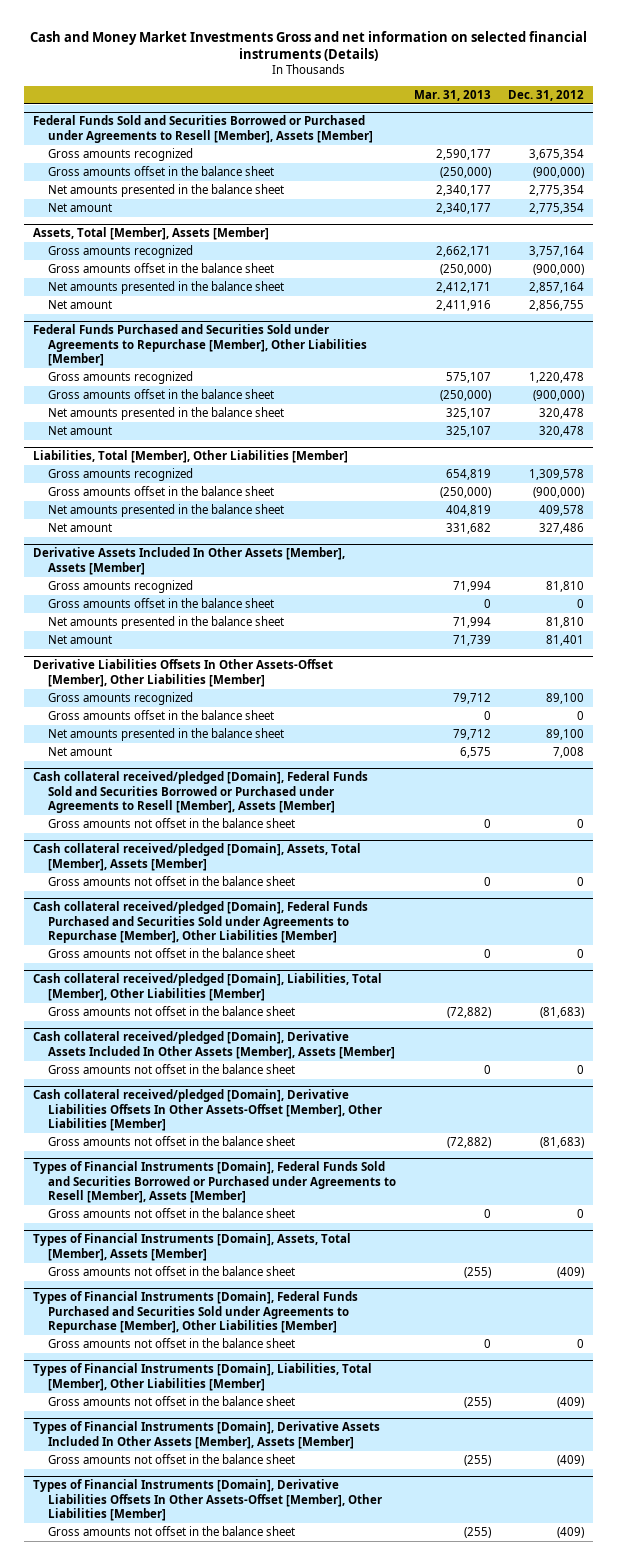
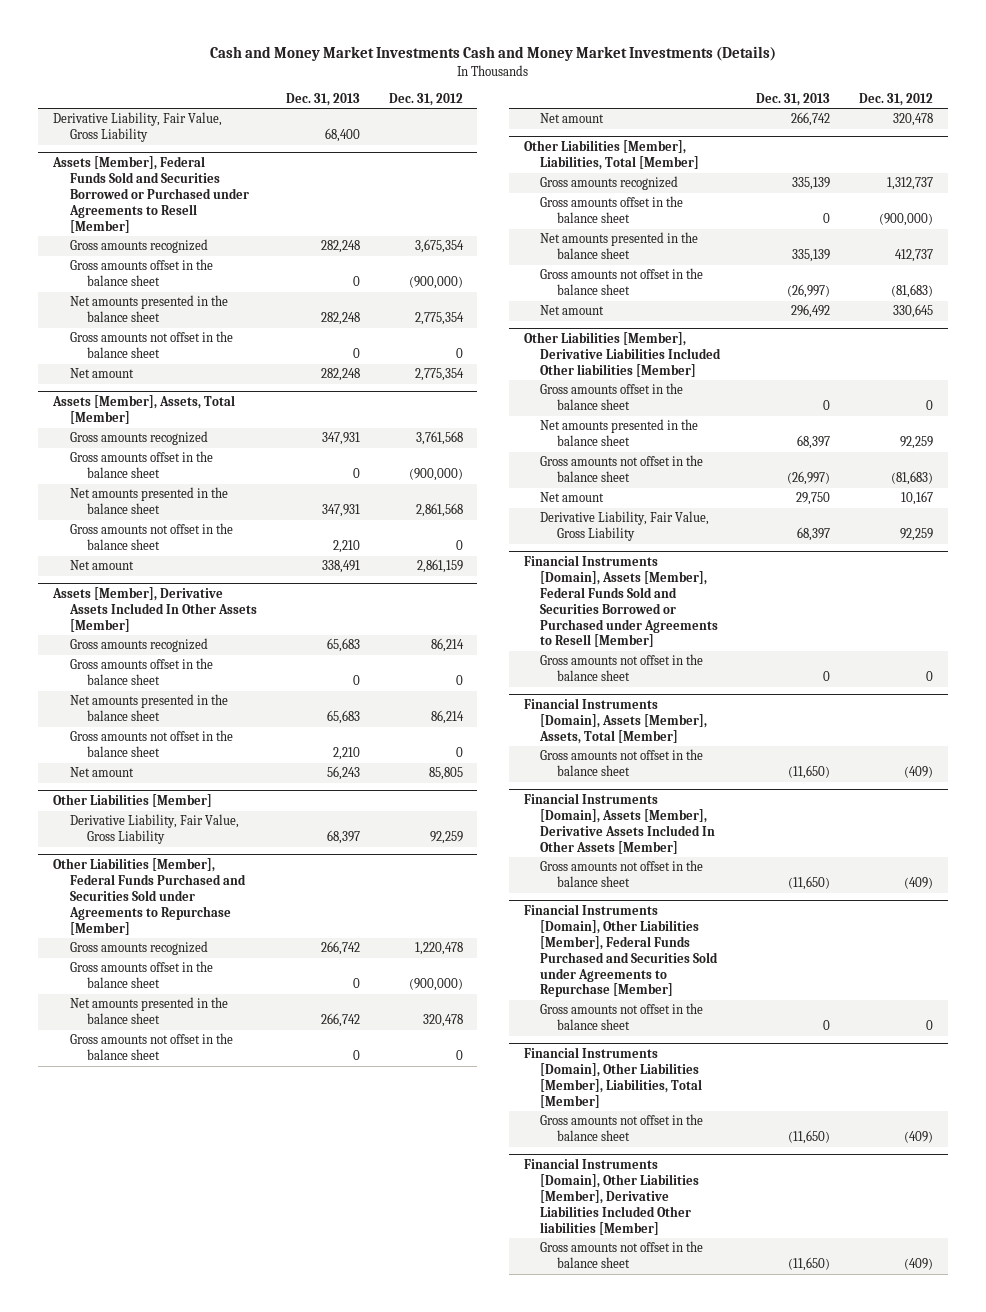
- Cash and Money Market Investments Gross and net information on selected financial instruments (Details)
+ Cash and Money Market Investments Cash and Money Market Investments (Details)
- | Mar. 31, 2013 | Dec. 31, 2012
+ | Dec. 31, 2013 | Dec. 31, 2012
- Federal Funds Sold and Securities Borrowed or Purchased under Agreements to Resell [Member], Assets [Member]
+ Derivative Liability, Fair Value, Gross Liability | 68,400 |
+ Assets [Member], Federal Funds Sold and Securities Borrowed or Purchased under Agreements to Resell [Member]
+ Gross amounts not offset in the balance sheet | 0 | 0
- Assets, Total [Member], Assets [Member]
- Gross amounts recognized | 2,662,171 | 3,757,164
+ Assets [Member], Assets, Total [Member]
+ Gross amounts recognized | 347,931 | 3,761,568
- Net amounts presented in the balance sheet | 2,412,171 | 2,857,164
- Net amount | 2,411,916 | 2,856,755
- Federal Funds Purchased and Securities Sold under Agreements to Repurchase [Member], Other Liabilities [Member]
+ Net amounts presented in the balance sheet | 347,931 | 2,861,568
+ Gross amounts not offset in the balance sheet | 2,210 | 0
+ Net amount | 338,491 | 2,861,159
+ Assets [Member], Derivative Assets Included In Other Assets [Member]
+ Gross amounts recognized | 65,683 | 86,214
+ Gross amounts offset in the balance sheet | 0 | 0
+ Net amounts presented in the balance sheet | 65,683 | 86,214
+ Gross amounts not offset in the balance sheet | 2,210 | 0
+ Net amount | 56,243 | 85,805
+ Other Liabilities [Member]
+ Derivative Liability, Fair Value, Gross Liability | 68,397 | 92,259
+ Other Liabilities [Member], Federal Funds Purchased and Securities Sold under Agreements to Repurchase [Member]
+ Gross amounts not offset in the balance sheet | 0 | 0
- Liabilities, Total [Member], Other Liabilities [Member]
- Gross amounts recognized | 654,819 | 1,309,578
+ Other Liabilities [Member], Liabilities, Total [Member]
+ Gross amounts recognized | 335,139 | 1,312,737
- Net amounts presented in the balance sheet | 404,819 | 409,578
- Net amount | 331,682 | 327,486
- Derivative Assets Included In Other Assets [Member], Assets [Member]
- Gross amounts recognized | 71,994 | 81,810
- Gross amounts offset in the balance sheet | 0 | 0
- Net amounts presented in the balance sheet | 71,994 | 81,810
- Net amount | 71,739 | 81,401
- Derivative Liabilities Offsets In Other Assets-Offset [Member], Other Liabilities [Member]
- Gross amounts recognized | 79,712 | 89,100
- Gross amounts offset in the balance sheet | 0 | 0
- Net amounts presented in the balance sheet | 79,712 | 89,100
- Net amount | 6,575 | 7,008
- Cash collateral received/pledged [Domain], Federal Funds Sold and Securities Borrowed or Purchased under Agreements to Resell [Member], Assets [Member]
- Gross amounts not offset in the balance sheet | 0 | 0
- Cash collateral received/pledged [Domain], Assets, Total [Member], Assets [Member]
- Gross amounts not offset in the balance sheet | 0 | 0
- Cash collateral received/pledged [Domain], Federal Funds Purchased and Securities Sold under Agreements to Repurchase [Member], Other Liabilities [Member]
- Gross amounts not offset in the balance sheet | 0 | 0
- Cash collateral received/pledged [Domain], Liabilities, Total [Member], Other Liabilities [Member]
+ Net amounts presented in the balance sheet | 335,139 | 412,737
- Cash collateral received/pledged [Domain], Derivative Assets Included In Other Assets [Member], Assets [Member]
- Gross amounts not offset in the balance sheet | 0 | 0
- Cash collateral received/pledged [Domain], Derivative Liabilities Offsets In Other Assets-Offset [Member], Other Liabilities [Member]
+ Net amount | 296,492 | 330,645
+ Other Liabilities [Member], Derivative Liabilities Included Other liabilities [Member]
+ Gross amounts offset in the balance sheet | 0 | 0
+ Net amounts presented in the balance sheet | 68,397 | 92,259
- Types of Financial Instruments [Domain], Federal Funds Sold and Securities Borrowed or Purchased under Agreements to Resell [Member], Assets [Member]
+ Net amount | 29,750 | 10,167
+ Derivative Liability, Fair Value, Gross Liability | 68,397 | 92,259
+ Financial Instruments [Domain], Assets [Member], Federal Funds Sold and Securities Borrowed or Purchased under Agreements to Resell [Member]
- Types of Financial Instruments [Domain], Assets, Total [Member], Assets [Member]
+ Financial Instruments [Domain], Assets [Member], Assets, Total [Member]
- Types of Financial Instruments [Domain], Federal Funds Purchased and Securities Sold under Agreements to Repurchase [Member], Other Liabilities [Member]
- Gross amounts not offset in the balance sheet | 0 | 0
- Types of Financial Instruments [Domain], Liabilities, Total [Member], Other Liabilities [Member]
+ Financial Instruments [Domain], Assets [Member], Derivative Assets Included In Other Assets [Member]
- Types of Financial Instruments [Domain], Derivative Assets Included In Other Assets [Member], Assets [Member]
+ Financial Instruments [Domain], Other Liabilities [Member], Federal Funds Purchased and Securities Sold under Agreements to Repurchase [Member]
+ Gross amounts not offset in the balance sheet | 0 | 0
+ Financial Instruments [Domain], Other Liabilities [Member], Liabilities, Total [Member]
- Types of Financial Instruments [Domain], Derivative Liabilities Offsets In Other Assets-Offset [Member], Other Liabilities [Member]
+ Financial Instruments [Domain], Other Liabilities [Member], Derivative Liabilities Included Other liabilities [Member]

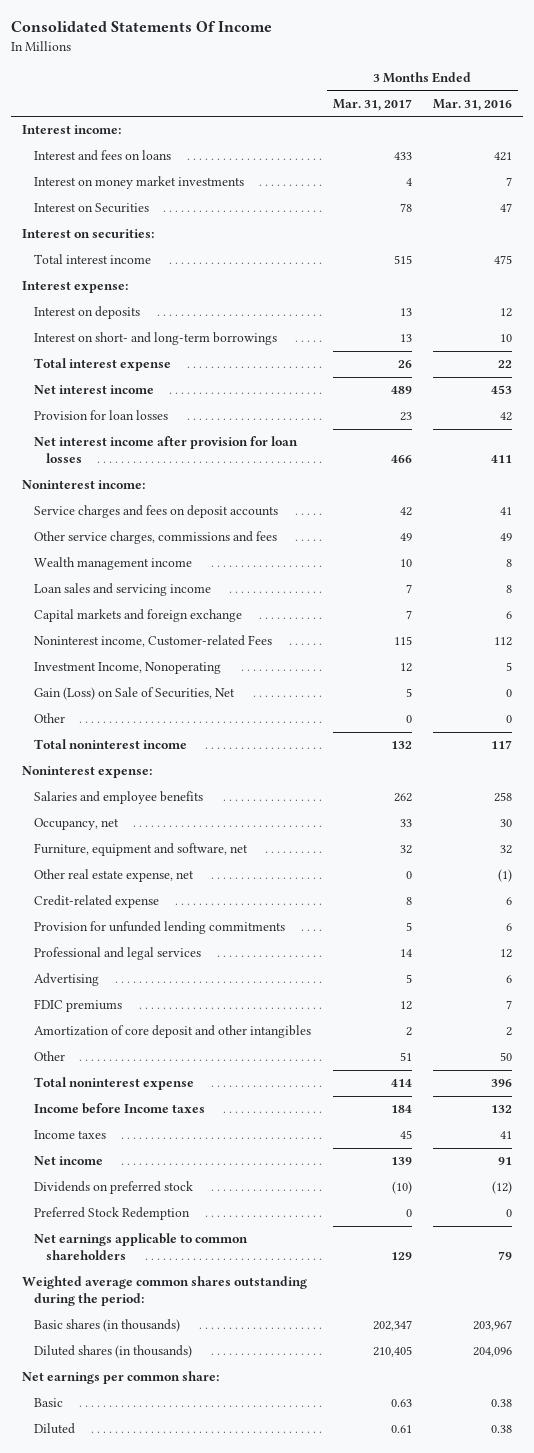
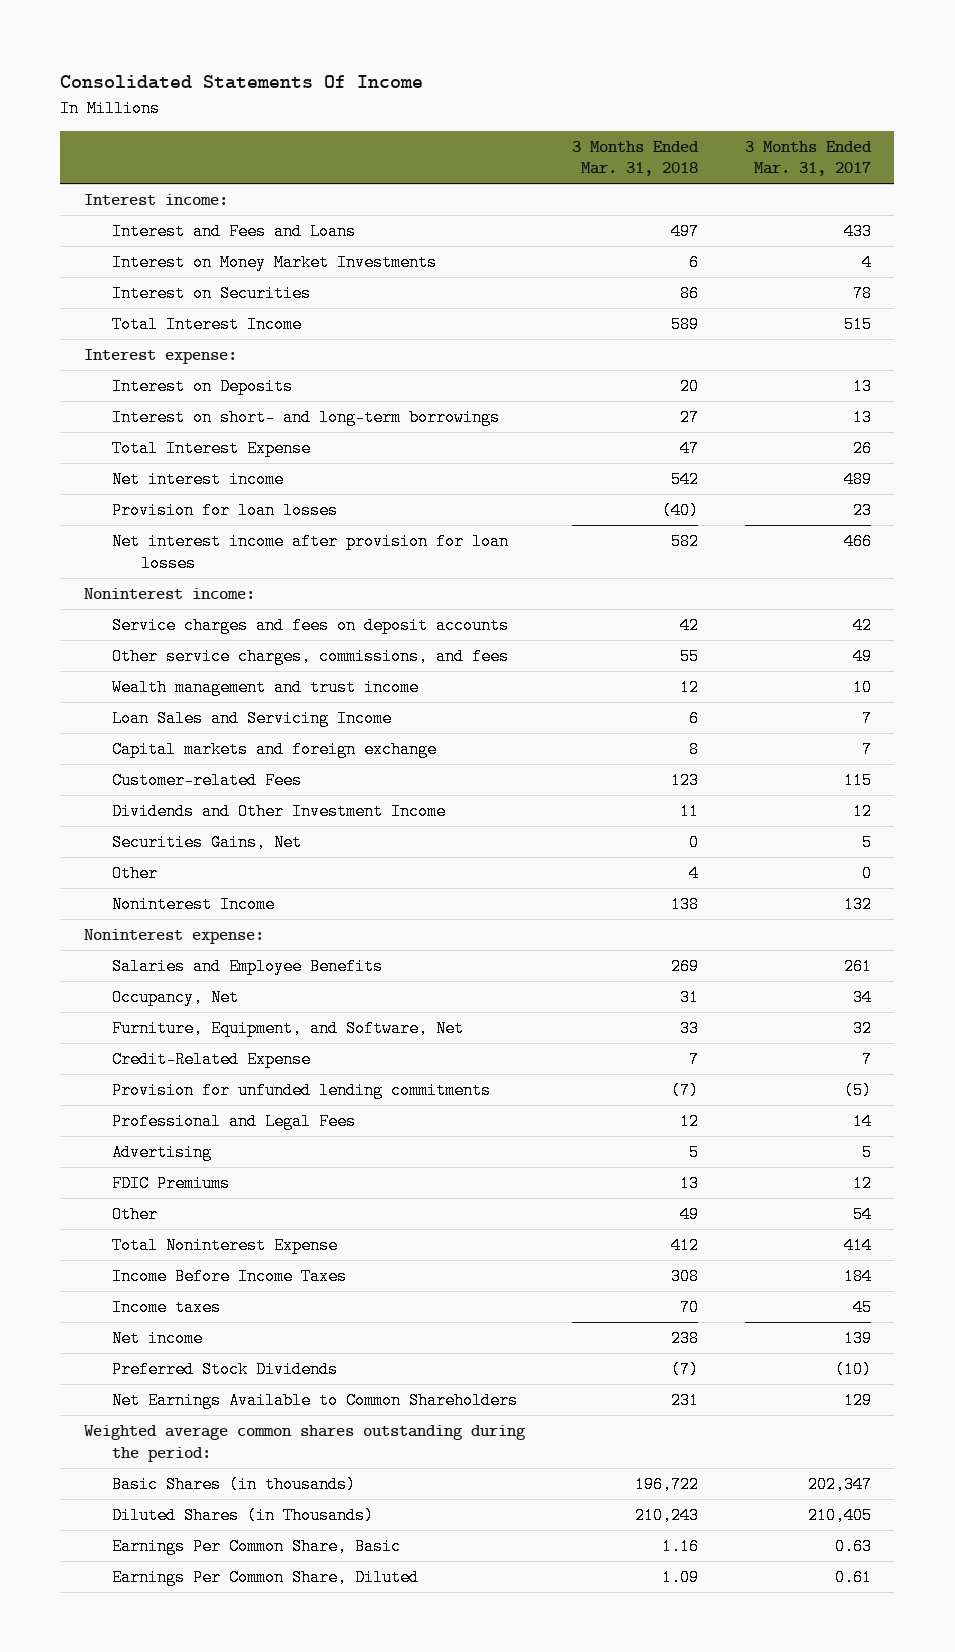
- | 3 Months Ended Mar. 31, 2017 | 3 Months Ended Mar. 31, 2016
+ | 3 Months Ended Mar. 31, 2018 | 3 Months Ended Mar. 31, 2017
- Interest and fees on loans | 433 | 421
- Interest on money market investments | 4 | 7
+ Interest and Fees and Loans | 497 | 433
+ Interest on Money Market Investments | 6 | 4
- Interest on securities:
- Total interest income | 515 | 475
+ Total Interest Income | 589 | 515
- Interest on deposits | 13 | 12
+ Interest on Deposits | 20 | 13
- Total interest expense | 26 | 22
+ Total Interest Expense | 47 | 26
- Other service charges, commissions and fees | 49 | 49
- Wealth management income | 10 | 8
- Loan sales and servicing income | 7 | 8
+ Other service charges, commissions, and fees | 55 | 49
+ Wealth management and trust income | 12 | 10
+ Loan Sales and Servicing Income | 6 | 7
- Noninterest income, Customer-related Fees | 115 | 112
- Investment Income, Nonoperating | 12 | 5
- Gain (Loss) on Sale of Securities, Net | 5 | 0
+ Customer-related Fees | 123 | 115
+ Dividends and Other Investment Income | 11 | 12
+ Securities Gains, Net | 0 | 5
- Total noninterest income | 132 | 117
+ Noninterest Income | 138 | 132
- Salaries and employee benefits | 262 | 258
- Occupancy, net | 33 | 30
- Furniture, equipment and software, net | 32 | 32
- Other real estate expense, net | 0 | (1)
- Credit-related expense | 8 | 6
- Provision for unfunded lending commitments | 5 | 6
- Professional and legal services | 14 | 12
+ Salaries and Employee Benefits | 269 | 261
+ Occupancy, Net | 31 | 34
+ Furniture, Equipment, and Software, Net | 33 | 32
+ Credit-Related Expense | 7 | 7
+ Provision for unfunded lending commitments | (7) | (5)
+ Professional and Legal Fees | 12 | 14
- FDIC premiums | 12 | 7
- Amortization of core deposit and other intangibles | 2 | 2
- Other | 51 | 50
- Total noninterest expense | 414 | 396
- Income before Income taxes | 184 | 132
+ FDIC Premiums | 13 | 12
+ Other | 49 | 54
+ Total Noninterest Expense | 412 | 414
+ Income Before Income Taxes | 308 | 184
- Dividends on preferred stock | (10) | (12)
- Preferred Stock Redemption | 0 | 0
- Net earnings applicable to common shareholders | 129 | 79
+ Preferred Stock Dividends | (7) | (10)
+ Net Earnings Available to Common Shareholders | 231 | 129
- Basic shares (in thousands) | 202,347 | 203,967
- Diluted shares (in thousands) | 210,405 | 204,096
- Net earnings per common share:
- Basic | 0.63 | 0.38
- Diluted | 0.61 | 0.38
+ Basic Shares (in thousands) | 196,722 | 202,347
+ Diluted Shares (in Thousands) | 210,243 | 210,405
+ Earnings Per Common Share, Basic | 1.16 | 0.63
+ Earnings Per Common Share, Diluted | 1.09 | 0.61

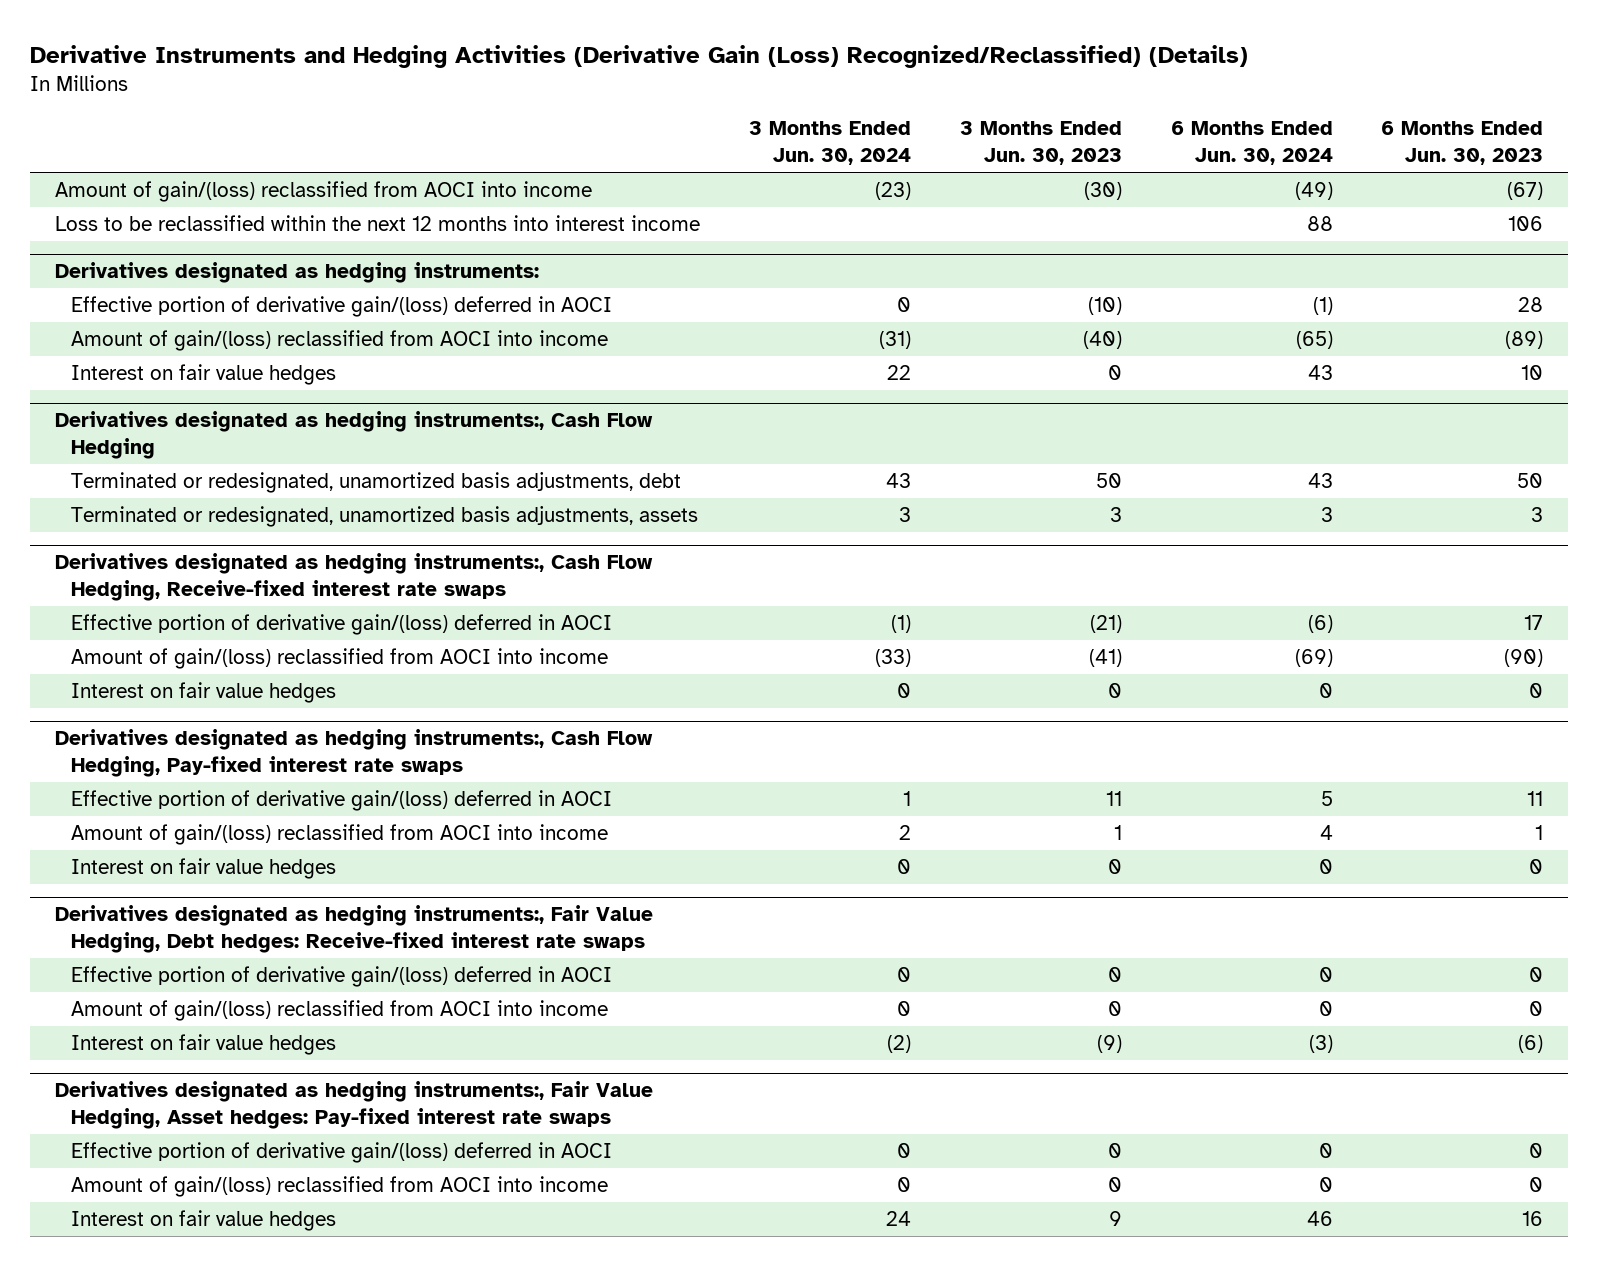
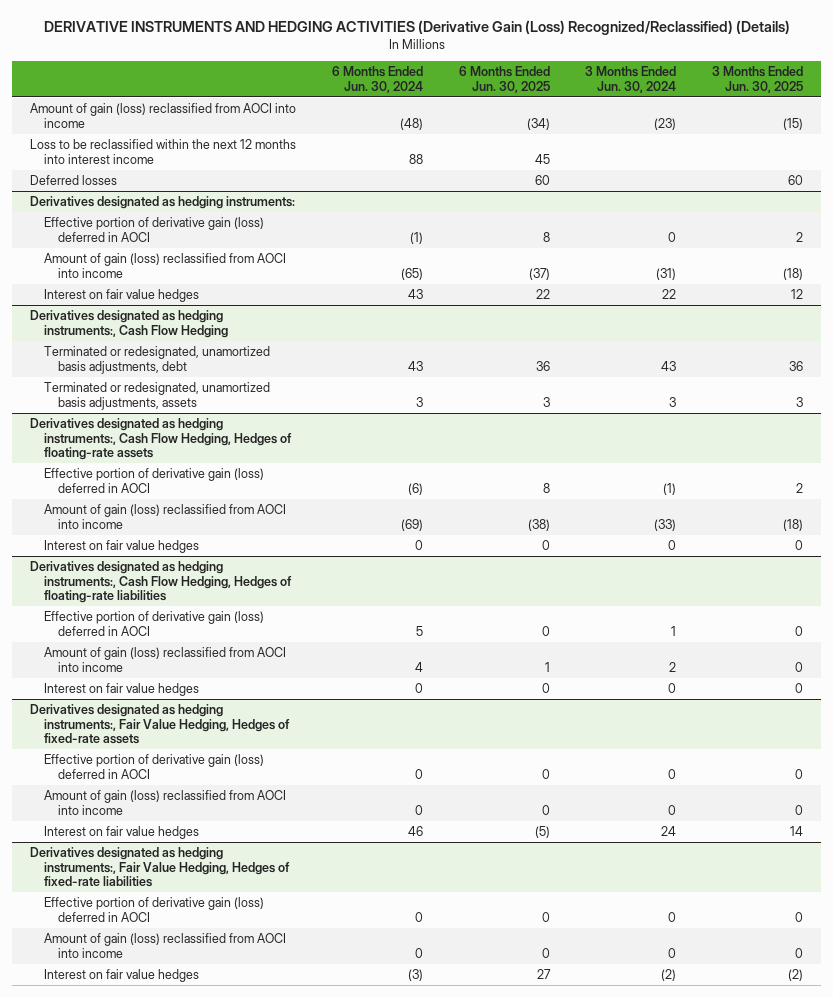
- Derivative Instruments and Hedging Activities (Derivative Gain (Loss) Recognized/Reclassified) (Details)
+ DERIVATIVE INSTRUMENTS AND HEDGING ACTIVITIES (Derivative Gain (Loss) Recognized/Reclassified) (Details)
- | 3 Months Ended Jun. 30, 2024 | 3 Months Ended Jun. 30, 2023 | 6 Months Ended Jun. 30, 2024 | 6 Months Ended Jun. 30, 2023
+ | 6 Months Ended Jun. 30, 2024 | 6 Months Ended Jun. 30, 2025 | 3 Months Ended Jun. 30, 2024 | 3 Months Ended Jun. 30, 2025
- Amount of gain/(loss) reclassified from AOCI into income | (23) | (30) | (49) | (67)
+ Amount of gain (loss) reclassified from AOCI into income | (48) | (34) | (23) | (15)
+ Deferred losses | | 60 | | 60
@ Derivatives designated as hedging instruments:
- Effective portion of derivative gain/(loss) deferred in AOCI | 0 | (10) | (1) | 28
- Amount of gain/(loss) reclassified from AOCI into income | (31) | (40) | (65) | (89)
+ Effective portion of derivative gain (loss) deferred in AOCI | (1) | 8 | 0 | 2
+ Amount of gain (loss) reclassified from AOCI into income | (65) | (37) | (31) | (18)
- Derivatives designated as hedging instruments:, Cash Flow Hedging, Receive-fixed interest rate swaps
- Effective portion of derivative gain/(loss) deferred in AOCI | (1) | (21) | (6) | 17
- Amount of gain/(loss) reclassified from AOCI into income | (33) | (41) | (69) | (90)
+ Derivatives designated as hedging instruments:, Cash Flow Hedging, Hedges of floating-rate assets
+ Effective portion of derivative gain (loss) deferred in AOCI | (6) | 8 | (1) | 2
+ Amount of gain (loss) reclassified from AOCI into income | (69) | (38) | (33) | (18)
- Derivatives designated as hedging instruments:, Cash Flow Hedging, Pay-fixed interest rate swaps
- Effective portion of derivative gain/(loss) deferred in AOCI | 1 | 11 | 5 | 11
- Amount of gain/(loss) reclassified from AOCI into income | 2 | 1 | 4 | 1
+ Derivatives designated as hedging instruments:, Cash Flow Hedging, Hedges of floating-rate liabilities
+ Effective portion of derivative gain (loss) deferred in AOCI | 5 | 0 | 1 | 0
+ Amount of gain (loss) reclassified from AOCI into income | 4 | 1 | 2 | 0
- Derivatives designated as hedging instruments:, Fair Value Hedging, Debt hedges: Receive-fixed interest rate swaps
- Effective portion of derivative gain/(loss) deferred in AOCI | 0 | 0 | 0 | 0
- Amount of gain/(loss) reclassified from AOCI into income | 0 | 0 | 0 | 0
- Interest on fair value hedges | (2) | (9) | (3) | (6)
- Derivatives designated as hedging instruments:, Fair Value Hedging, Asset hedges: Pay-fixed interest rate swaps
- Effective portion of derivative gain/(loss) deferred in AOCI | 0 | 0 | 0 | 0
- Amount of gain/(loss) reclassified from AOCI into income | 0 | 0 | 0 | 0
+ Derivatives designated as hedging instruments:, Fair Value Hedging, Hedges of fixed-rate assets
+ Effective portion of derivative gain (loss) deferred in AOCI | 0 | 0 | 0 | 0
+ Amount of gain (loss) reclassified from AOCI into income | 0 | 0 | 0 | 0
+ Derivatives designated as hedging instruments:, Fair Value Hedging, Hedges of fixed-rate liabilities
+ Effective portion of derivative gain (loss) deferred in AOCI | 0 | 0 | 0 | 0
+ Amount of gain (loss) reclassified from AOCI into income | 0 | 0 | 0 | 0
+ Interest on fair value hedges | (3) | 27 | (2) | (2)

